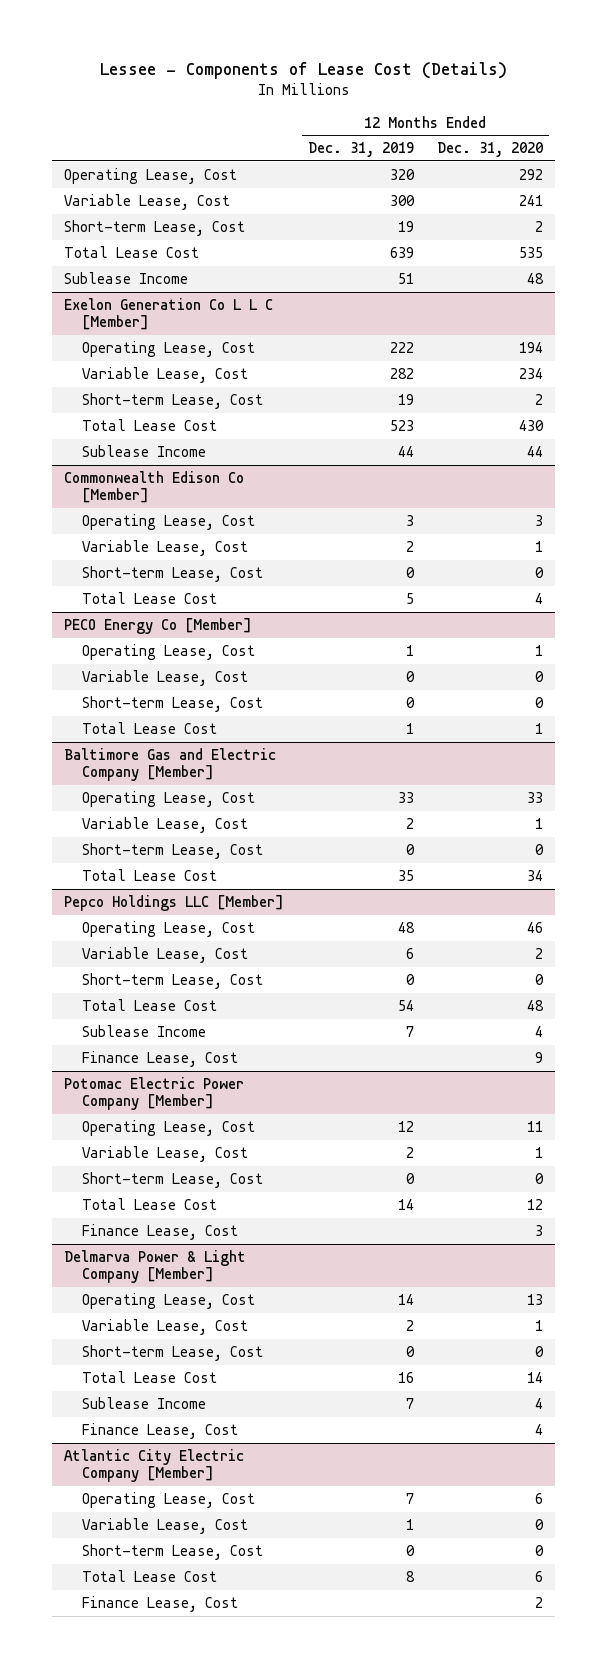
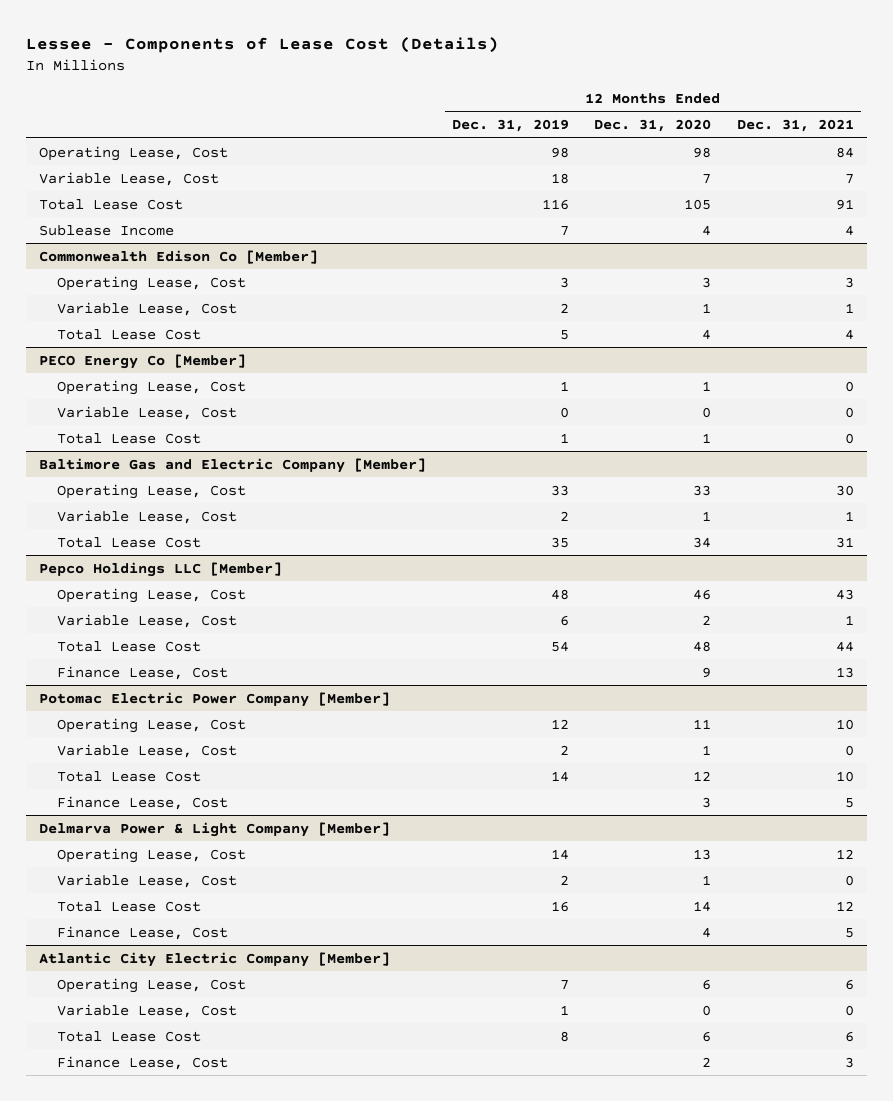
- | 12 Months Ended Dec. 31, 2019 | 12 Months Ended Dec. 31, 2020
+ | 12 Months Ended Dec. 31, 2019 | 12 Months Ended Dec. 31, 2020 | 12 Months Ended Dec. 31, 2021
- Operating Lease, Cost | 320 | 292
- Variable Lease, Cost | 300 | 241
- Short-term Lease, Cost | 19 | 2
- Total Lease Cost | 639 | 535
- Sublease Income | 51 | 48
- Exelon Generation Co L L C [Member]
- Operating Lease, Cost | 222 | 194
- Variable Lease, Cost | 282 | 234
- Short-term Lease, Cost | 19 | 2
- Total Lease Cost | 523 | 430
- Sublease Income | 44 | 44
+ Operating Lease, Cost | 98 | 98 | 84
+ Variable Lease, Cost | 18 | 7 | 7
+ Total Lease Cost | 116 | 105 | 91
+ Sublease Income | 7 | 4 | 4
@ Commonwealth Edison Co [Member]
- Short-term Lease, Cost | 0 | 0
@ PECO Energy Co [Member]
- Short-term Lease, Cost | 0 | 0
@ Baltimore Gas and Electric Company [Member]
- Short-term Lease, Cost | 0 | 0
@ Pepco Holdings LLC [Member]
- Short-term Lease, Cost | 0 | 0
- Sublease Income | 7 | 4
@ Potomac Electric Power Company [Member]
- Short-term Lease, Cost | 0 | 0
@ Delmarva Power & Light Company [Member]
- Short-term Lease, Cost | 0 | 0
- Sublease Income | 7 | 4
@ Atlantic City Electric Company [Member]
- Short-term Lease, Cost | 0 | 0

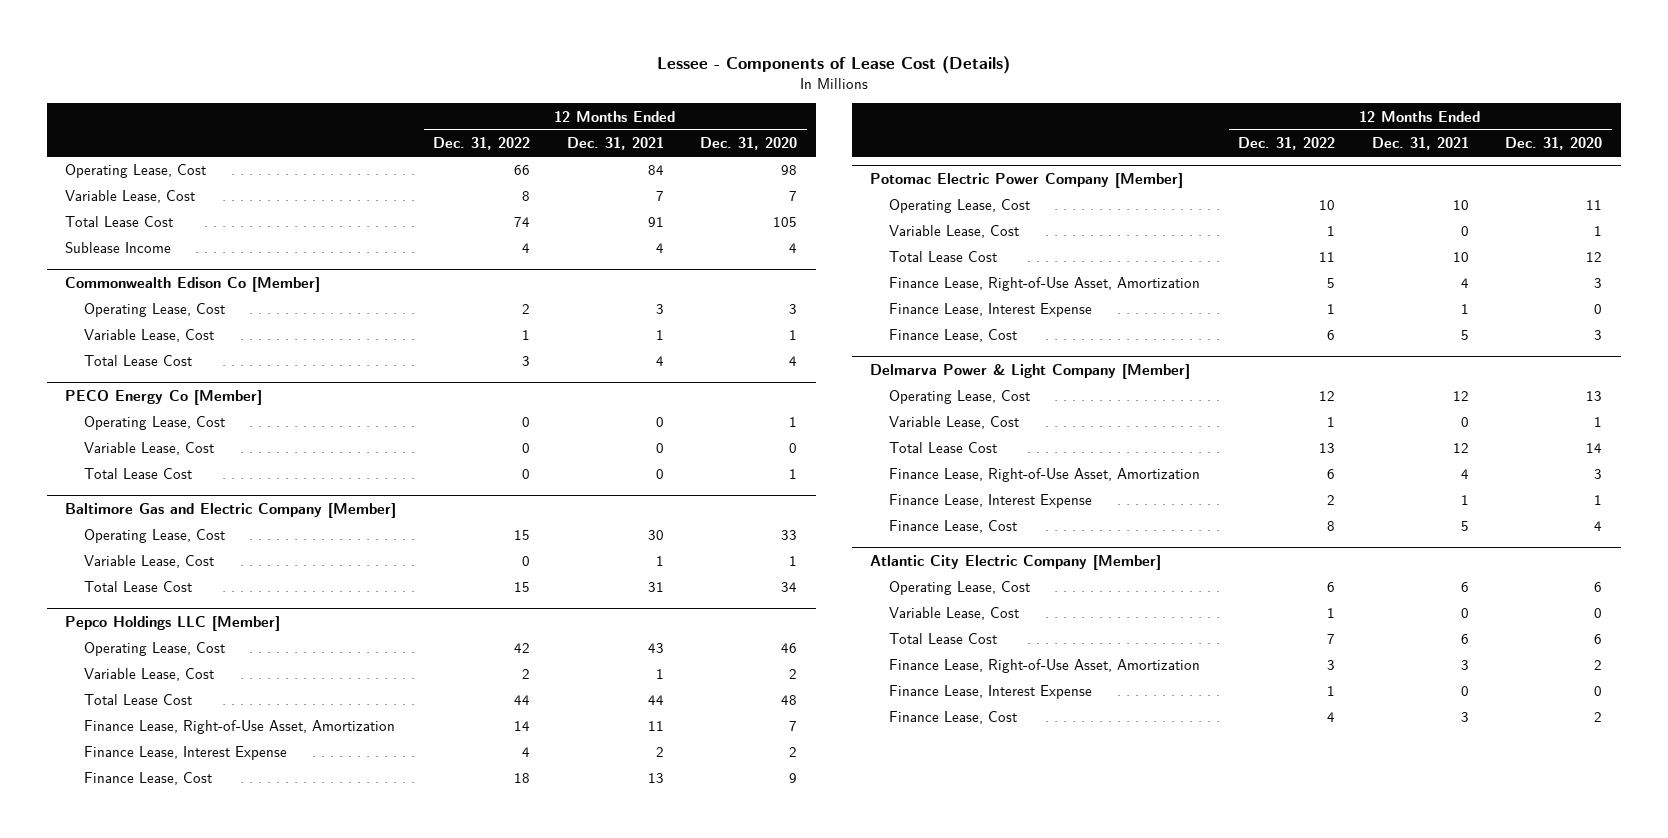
- | 12 Months Ended Dec. 31, 2019 | 12 Months Ended Dec. 31, 2020 | 12 Months Ended Dec. 31, 2021
+ | 12 Months Ended Dec. 31, 2022 | 12 Months Ended Dec. 31, 2021 | 12 Months Ended Dec. 31, 2020
@ Pepco Holdings LLC [Member]
+ Finance Lease, Right-of-Use Asset, Amortization | 14 | 11 | 7
+ Finance Lease, Interest Expense | 4 | 2 | 2
@ Potomac Electric Power Company [Member]
+ Finance Lease, Right-of-Use Asset, Amortization | 5 | 4 | 3
+ Finance Lease, Interest Expense | 1 | 1 | 0
@ Delmarva Power & Light Company [Member]
+ Finance Lease, Right-of-Use Asset, Amortization | 6 | 4 | 3
+ Finance Lease, Interest Expense | 2 | 1 | 1
@ Atlantic City Electric Company [Member]
+ Finance Lease, Right-of-Use Asset, Amortization | 3 | 3 | 2
+ Finance Lease, Interest Expense | 1 | 0 | 0

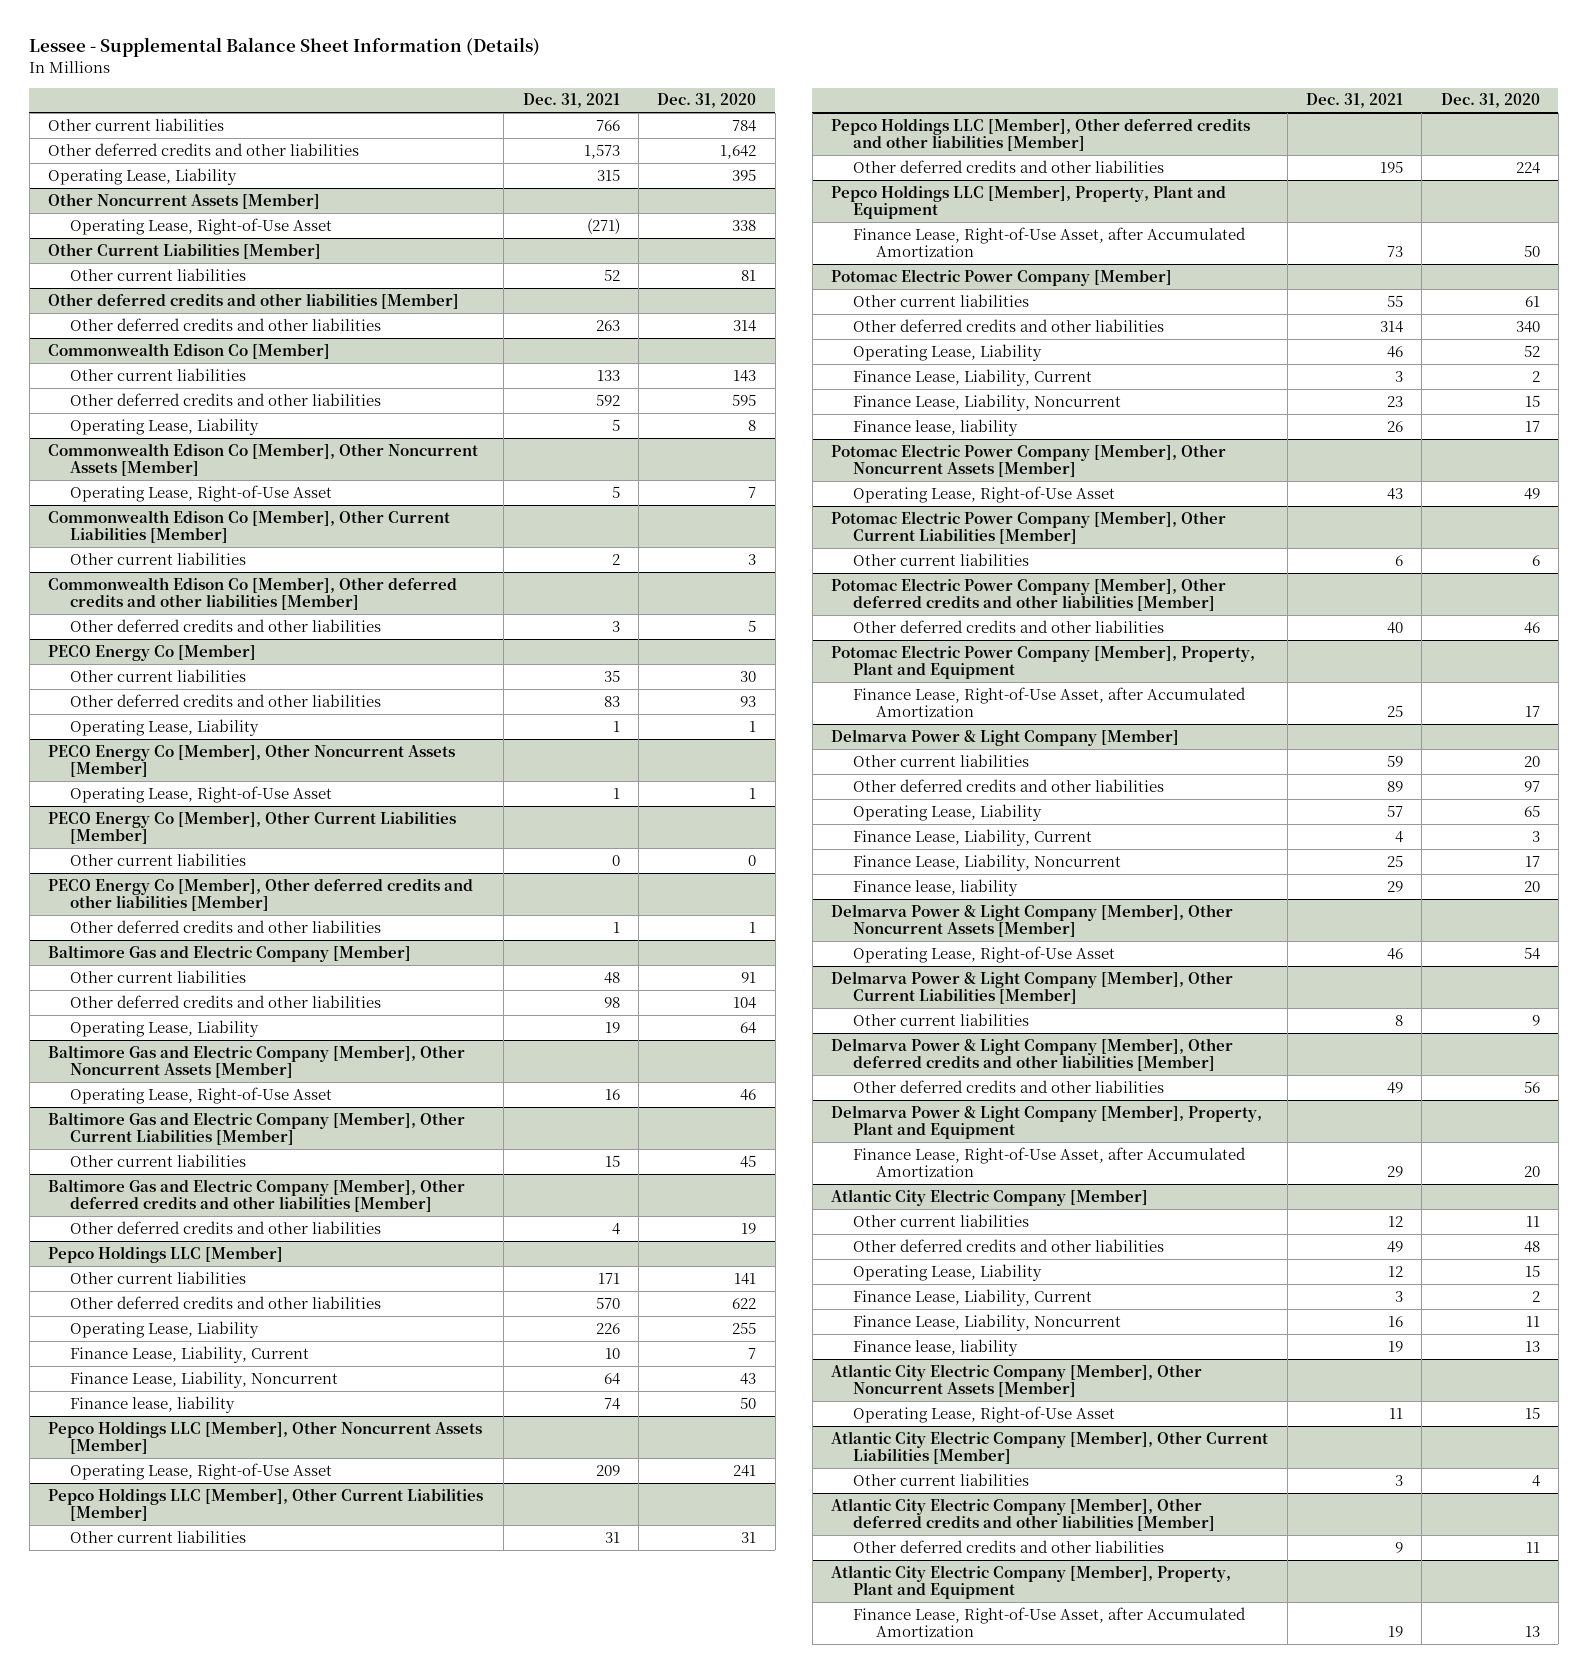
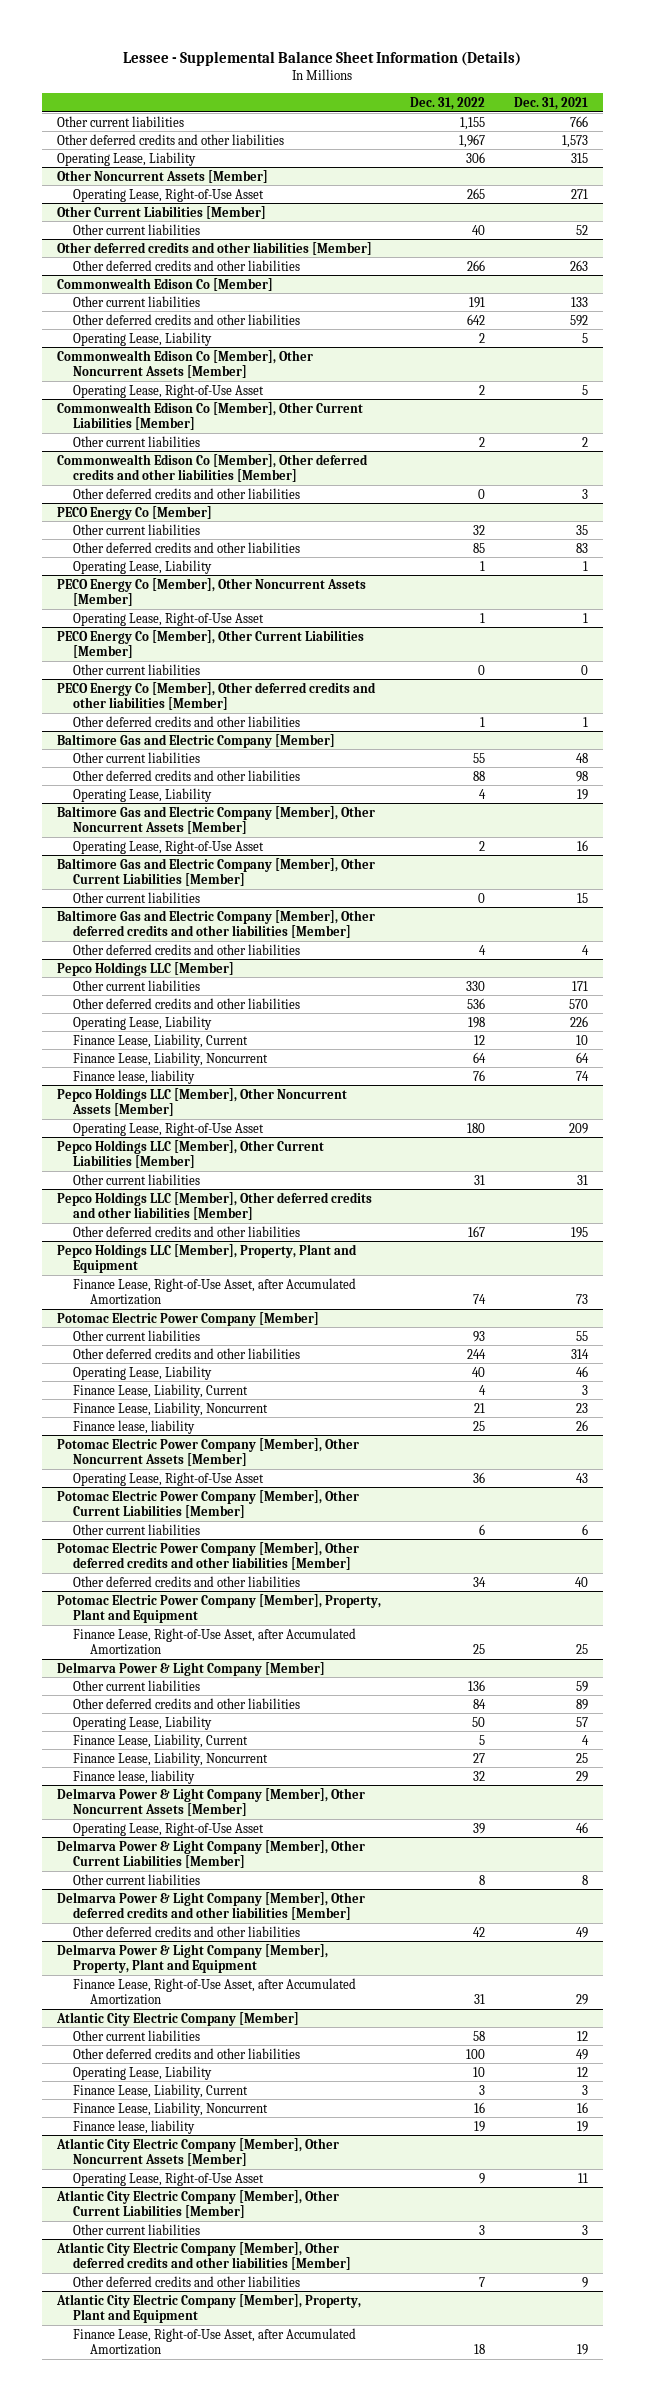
- | Dec. 31, 2021 | Dec. 31, 2020
+ | Dec. 31, 2022 | Dec. 31, 2021
@ Other Noncurrent Assets [Member]
- Operating Lease, Right-of-Use Asset | (271) | 338
+ Operating Lease, Right-of-Use Asset | 265 | 271

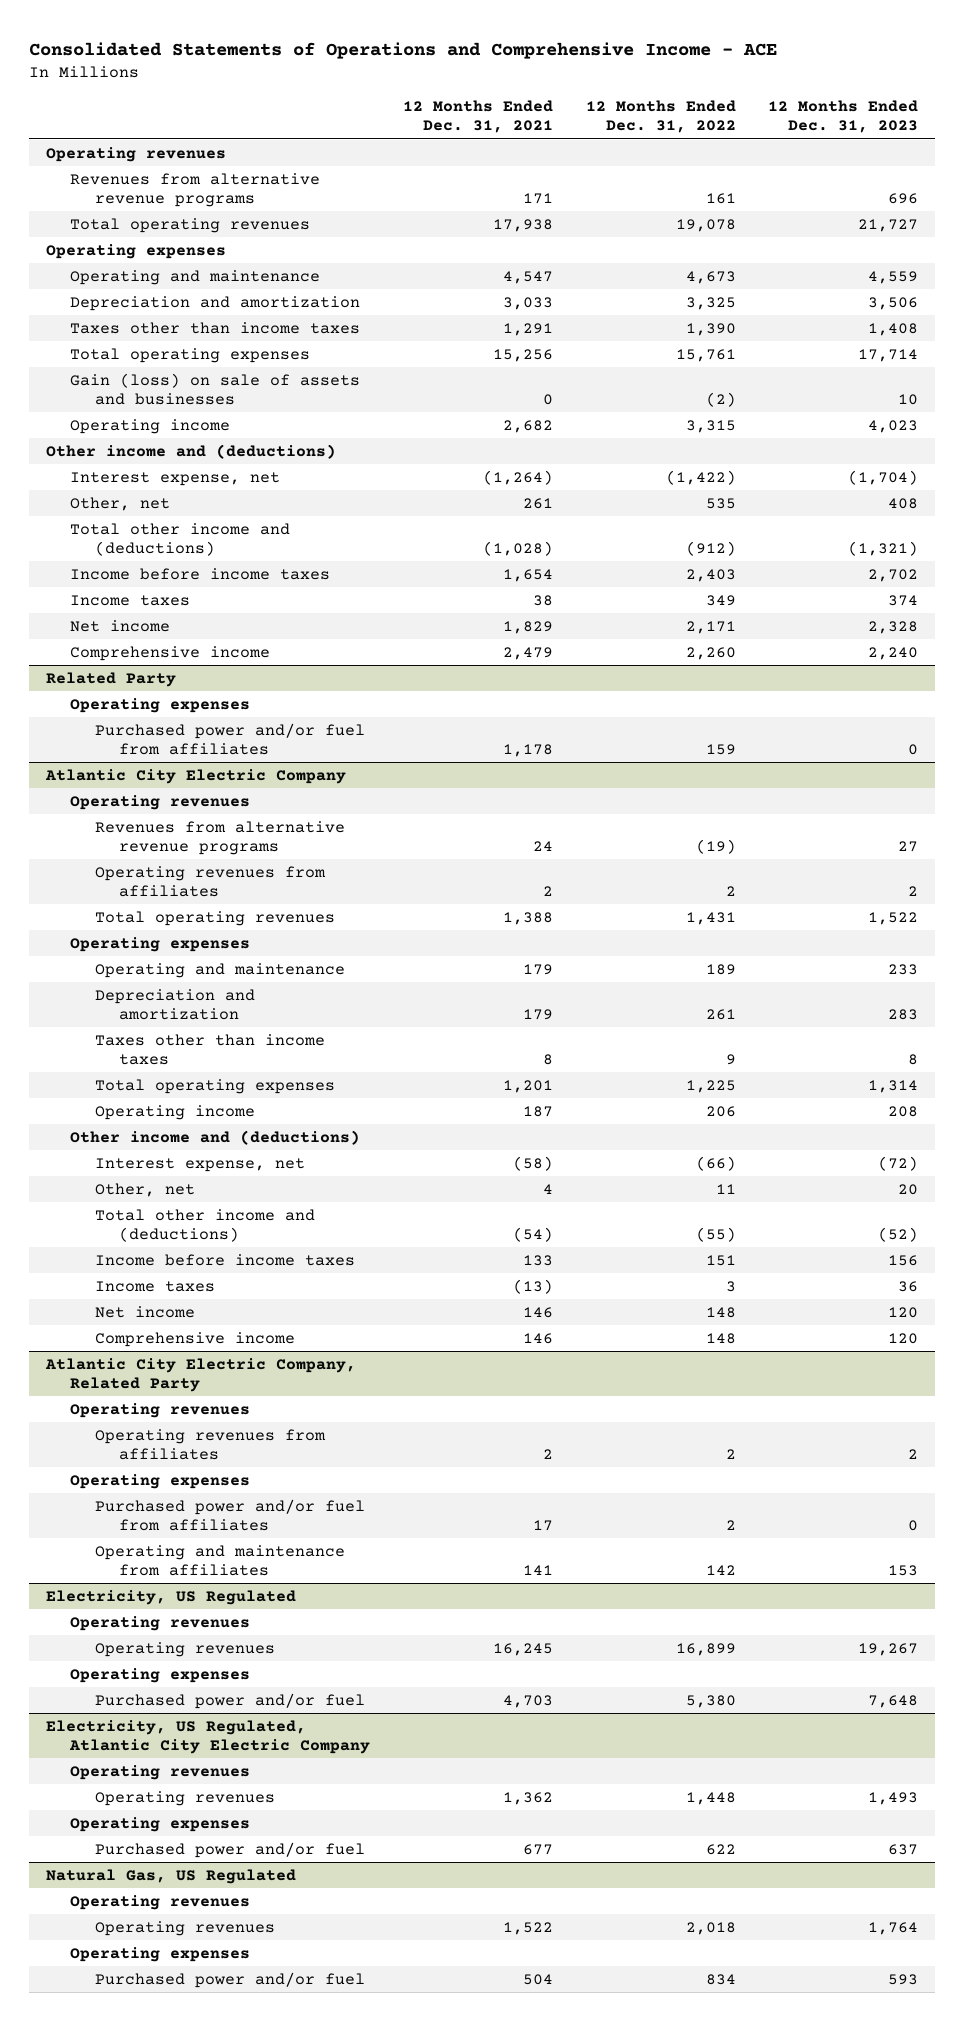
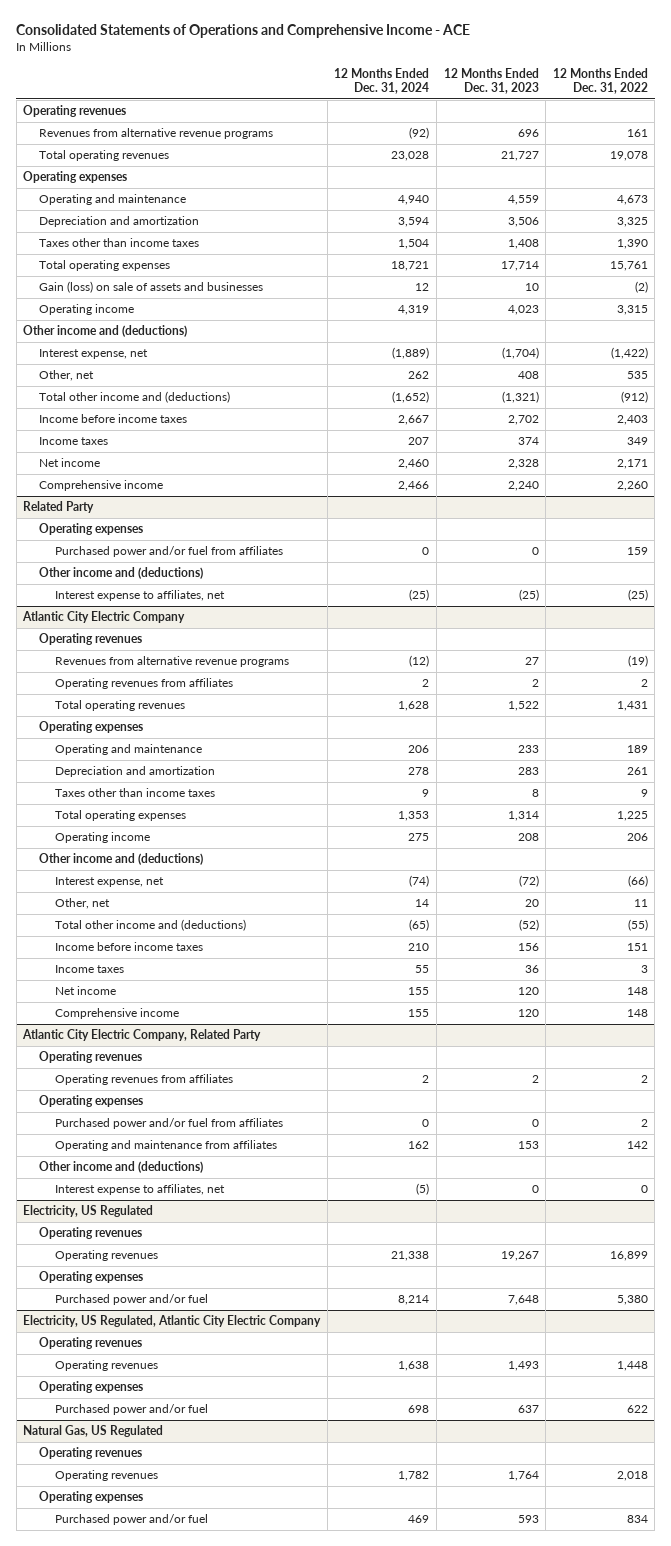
- | 12 Months Ended Dec. 31, 2021 | 12 Months Ended Dec. 31, 2022 | 12 Months Ended Dec. 31, 2023
+ | 12 Months Ended Dec. 31, 2024 | 12 Months Ended Dec. 31, 2023 | 12 Months Ended Dec. 31, 2022
@ Related Party
+ Other income and (deductions)
+ Interest expense to affiliates, net | (25) | (25) | (25)
@ Atlantic City Electric Company, Related Party
+ Other income and (deductions)
+ Interest expense to affiliates, net | (5) | 0 | 0

